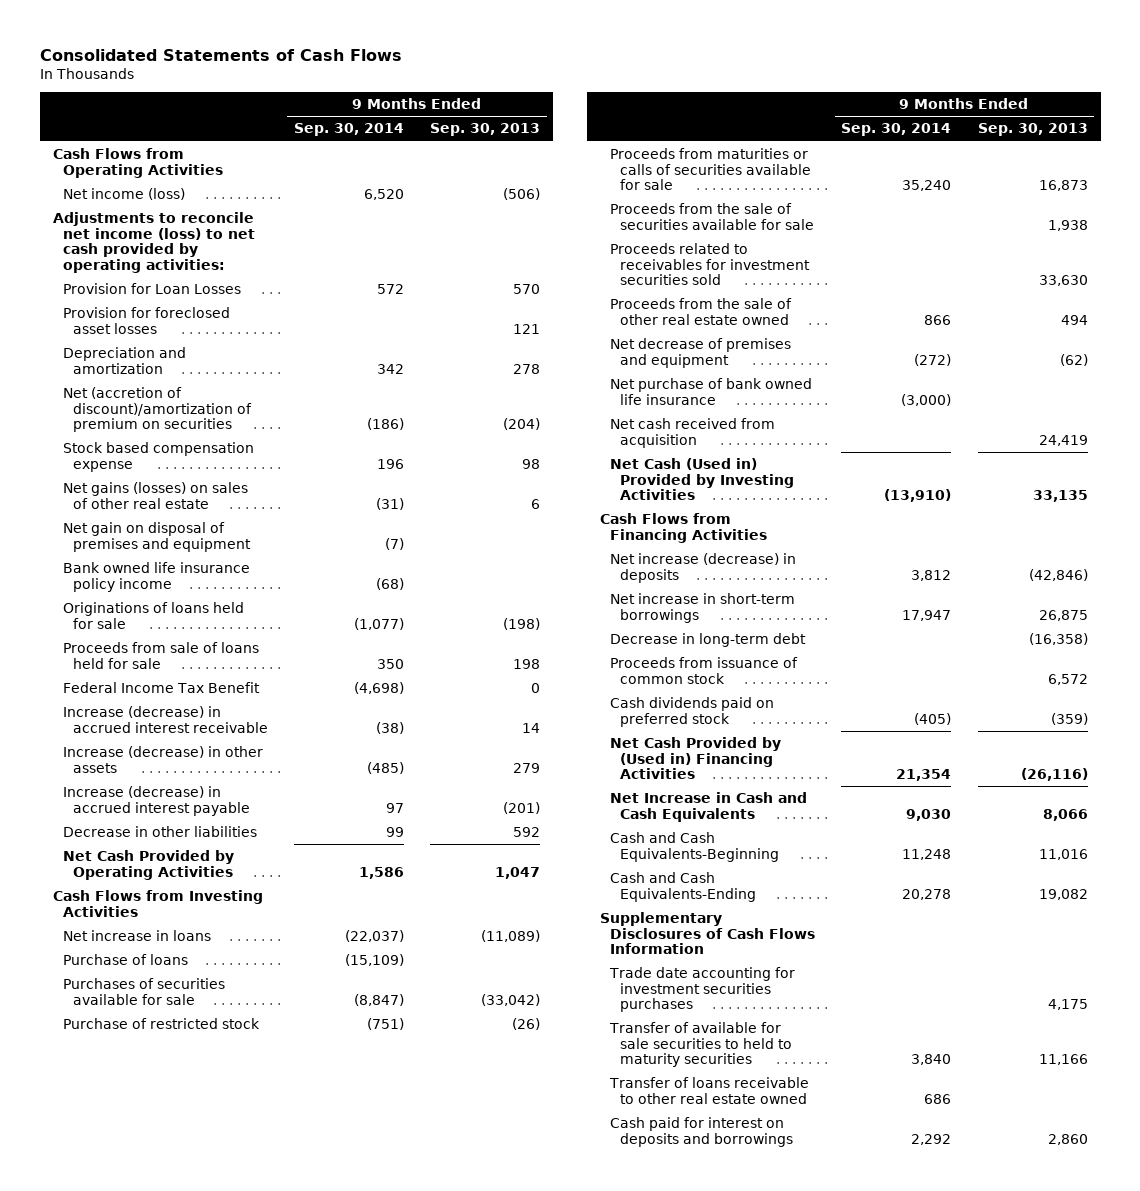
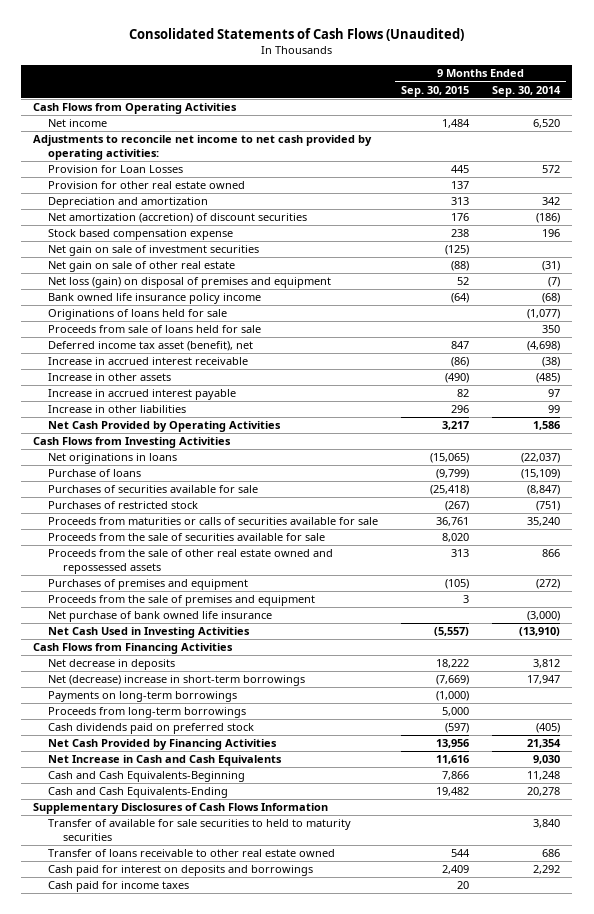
- Consolidated Statements of Cash Flows
+ Consolidated Statements of Cash Flows (Unaudited)
- | 9 Months Ended Sep. 30, 2014 | 9 Months Ended Sep. 30, 2013
+ | 9 Months Ended Sep. 30, 2015 | 9 Months Ended Sep. 30, 2014
- Net income (loss) | 6,520 | (506)
- Adjustments to reconcile net income (loss) to net cash provided by operating activities:
+ Net income | 1,484 | 6,520
+ Adjustments to reconcile net income to net cash provided by operating activities:
- Provision for foreclosed asset losses | | 121
+ Provision for other real estate owned | 137 |
- Net (accretion of discount)/amortization of premium on securities | (186) | (204)
+ Net amortization (accretion) of discount securities | 176 | (186)
- Net gains (losses) on sales of other real estate | (31) | 6
- Net gain on disposal of premises and equipment | (7) |
+ Net gain on sale of investment securities | (125) |
+ Net gain on sale of other real estate | (88) | (31)
+ Net loss (gain) on disposal of premises and equipment | 52 | (7)
- Federal Income Tax Benefit | (4,698) | 0
- Increase (decrease) in accrued interest receivable | (38) | 14
- Increase (decrease) in other assets | (485) | 279
- Increase (decrease) in accrued interest payable | 97 | (201)
- Decrease in other liabilities | 99 | 592
+ Deferred income tax asset (benefit), net | 847 | (4,698)
+ Increase in accrued interest receivable | (86) | (38)
+ Increase in other assets | (490) | (485)
+ Increase in accrued interest payable | 82 | 97
+ Increase in other liabilities | 296 | 99
- Net increase in loans | (22,037) | (11,089)
+ Net originations in loans | (15,065) | (22,037)
- Purchase of restricted stock | (751) | (26)
+ Purchases of restricted stock | (267) | (751)
- Proceeds related to receivables for investment securities sold | | 33,630
- Proceeds from the sale of other real estate owned | 866 | 494
- Net decrease of premises and equipment | (272) | (62)
+ Proceeds from the sale of other real estate owned and repossessed assets | 313 | 866
+ Purchases of premises and equipment | (105) | (272)
+ Proceeds from the sale of premises and equipment | 3 |
- Net cash received from acquisition | | 24,419
- Net Cash (Used in) Provided by Investing Activities | (13,910) | 33,135
+ Net Cash Used in Investing Activities | (5,557) | (13,910)
- Net increase (decrease) in deposits | 3,812 | (42,846)
- Net increase in short-term borrowings | 17,947 | 26,875
- Decrease in long-term debt | | (16,358)
- Proceeds from issuance of common stock | | 6,572
+ Net decrease in deposits | 18,222 | 3,812
+ Net (decrease) increase in short-term borrowings | (7,669) | 17,947
+ Payments on long-term borrowings | (1,000) |
+ Proceeds from long-term borrowings | 5,000 |
- Net Cash Provided by (Used in) Financing Activities | 21,354 | (26,116)
+ Net Cash Provided by Financing Activities | 13,956 | 21,354
- Trade date accounting for investment securities purchases | | 4,175
+ Cash paid for income taxes | 20 |

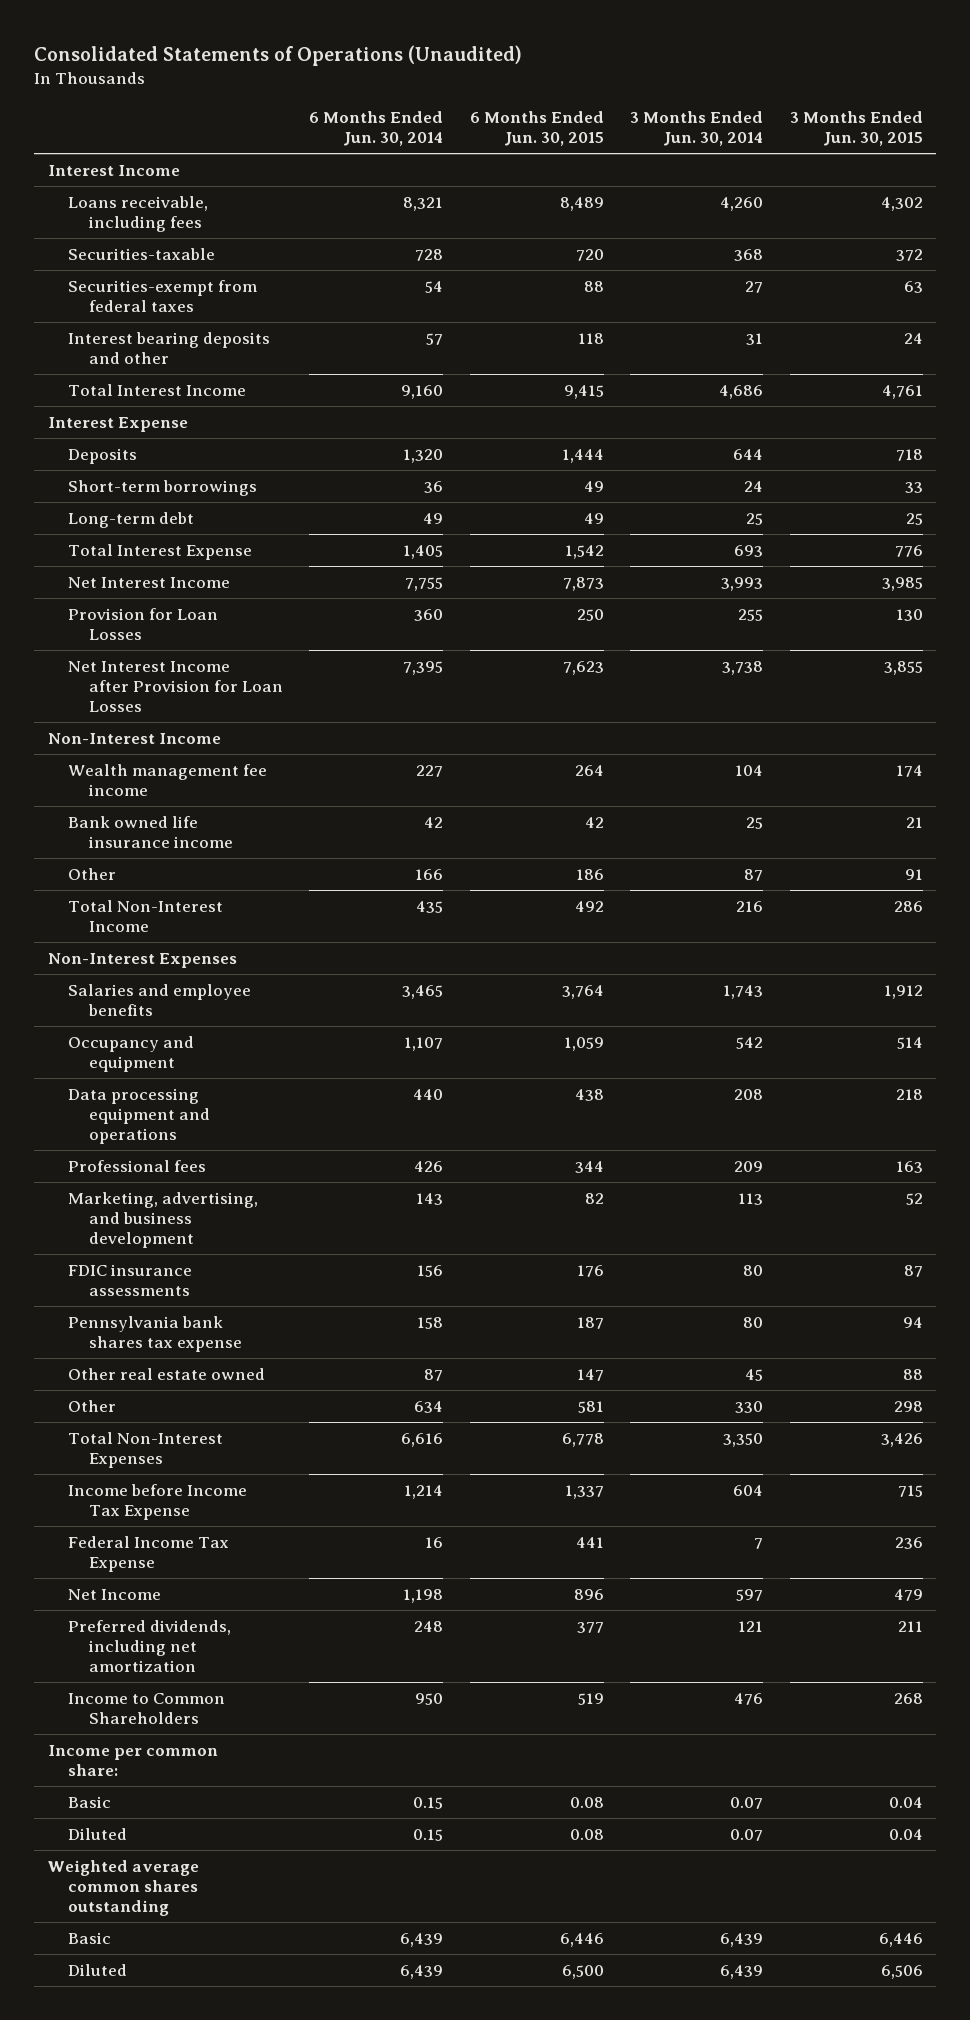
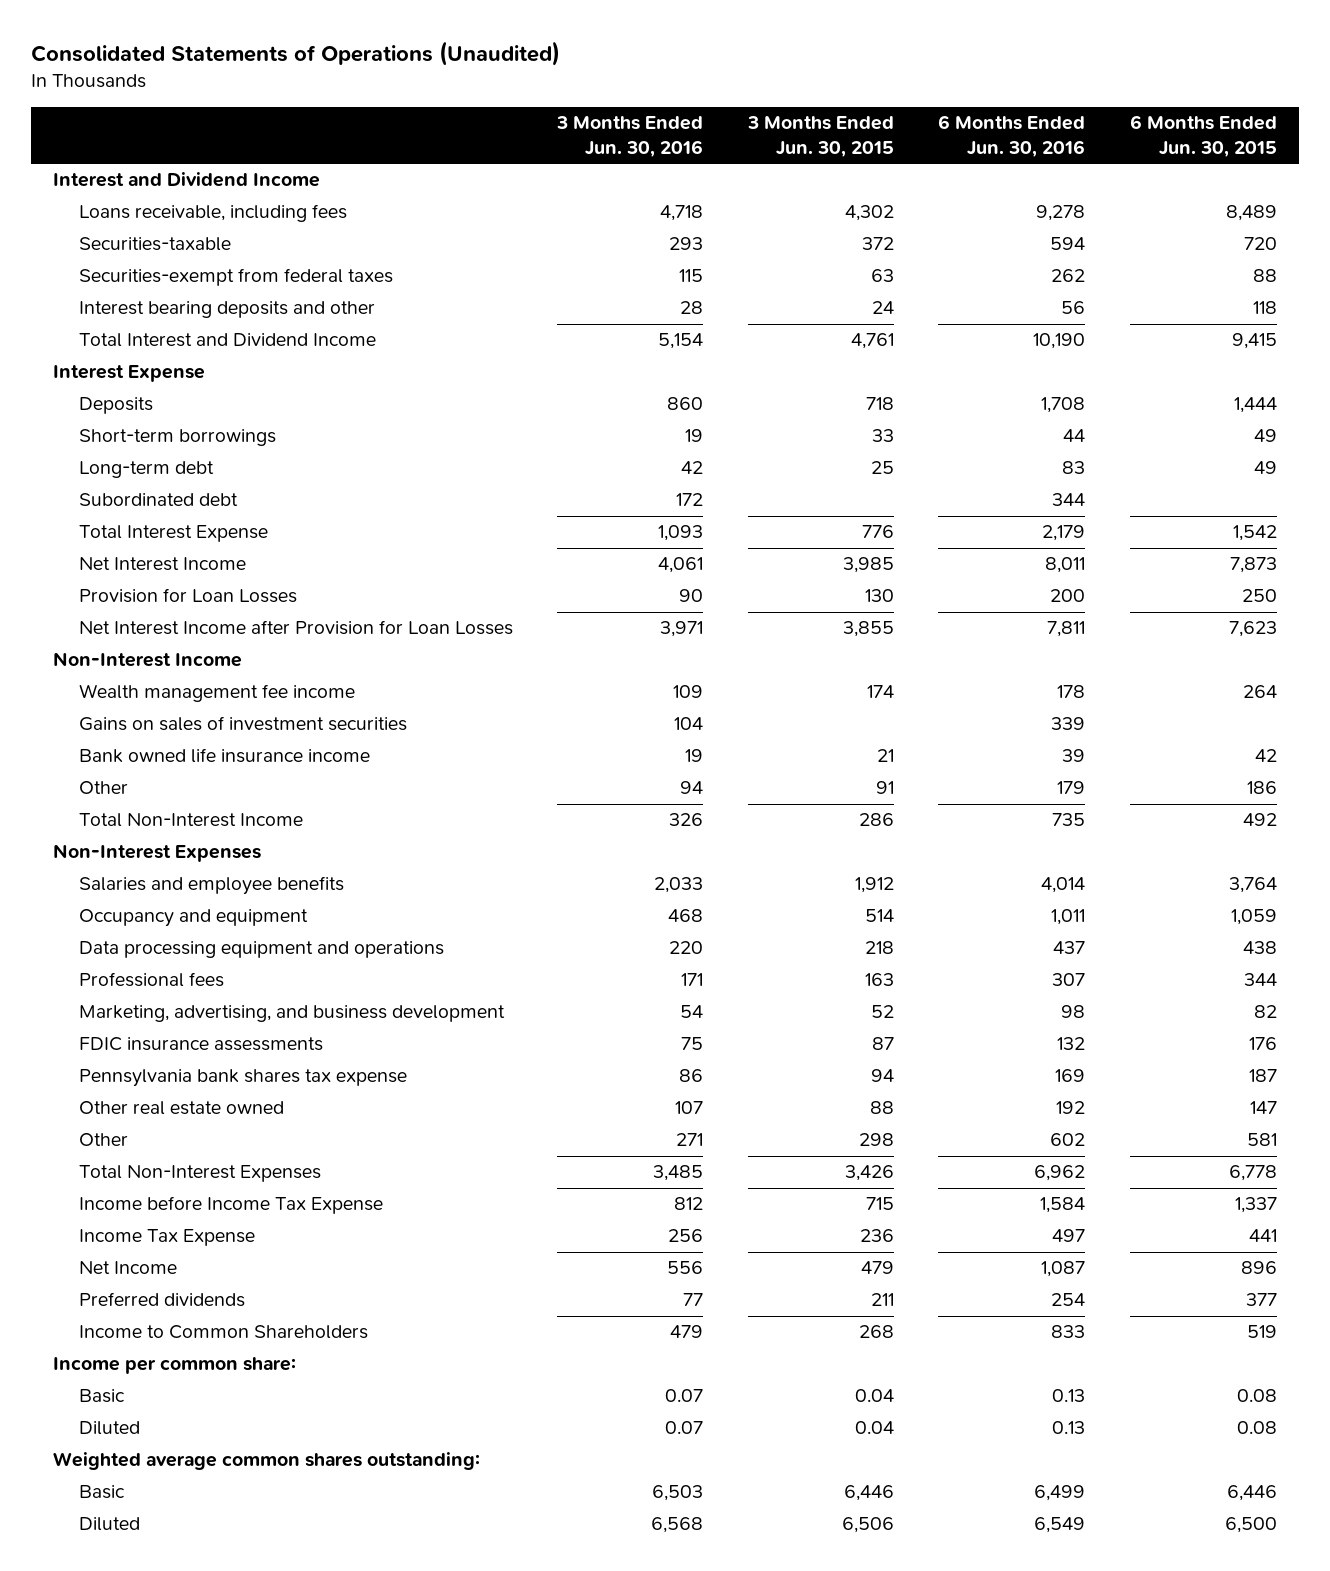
- | 6 Months Ended Jun. 30, 2014 | 6 Months Ended Jun. 30, 2015 | 3 Months Ended Jun. 30, 2014 | 3 Months Ended Jun. 30, 2015
+ | 3 Months Ended Jun. 30, 2016 | 3 Months Ended Jun. 30, 2015 | 6 Months Ended Jun. 30, 2016 | 6 Months Ended Jun. 30, 2015
- Interest Income
+ Interest and Dividend Income
- Total Interest Income | 9,160 | 9,415 | 4,686 | 4,761
+ Total Interest and Dividend Income | 5,154 | 4,761 | 10,190 | 9,415
+ Subordinated debt | 172 | | 344 |
+ Gains on sales of investment securities | 104 | | 339 |
- Federal Income Tax Expense | 16 | 441 | 7 | 236
+ Income Tax Expense | 256 | 236 | 497 | 441
- Preferred dividends, including net amortization | 248 | 377 | 121 | 211
+ Preferred dividends | 77 | 211 | 254 | 377
- Weighted average common shares outstanding
+ Weighted average common shares outstanding:

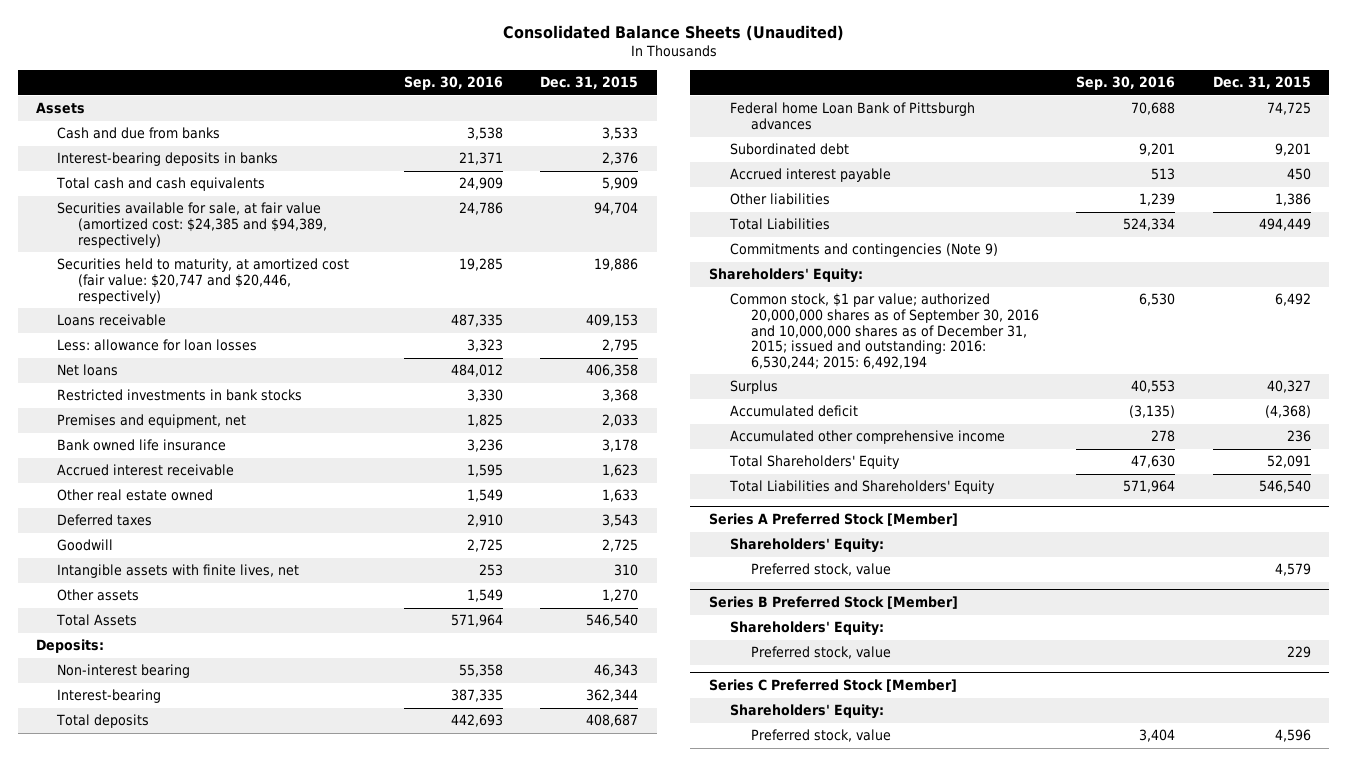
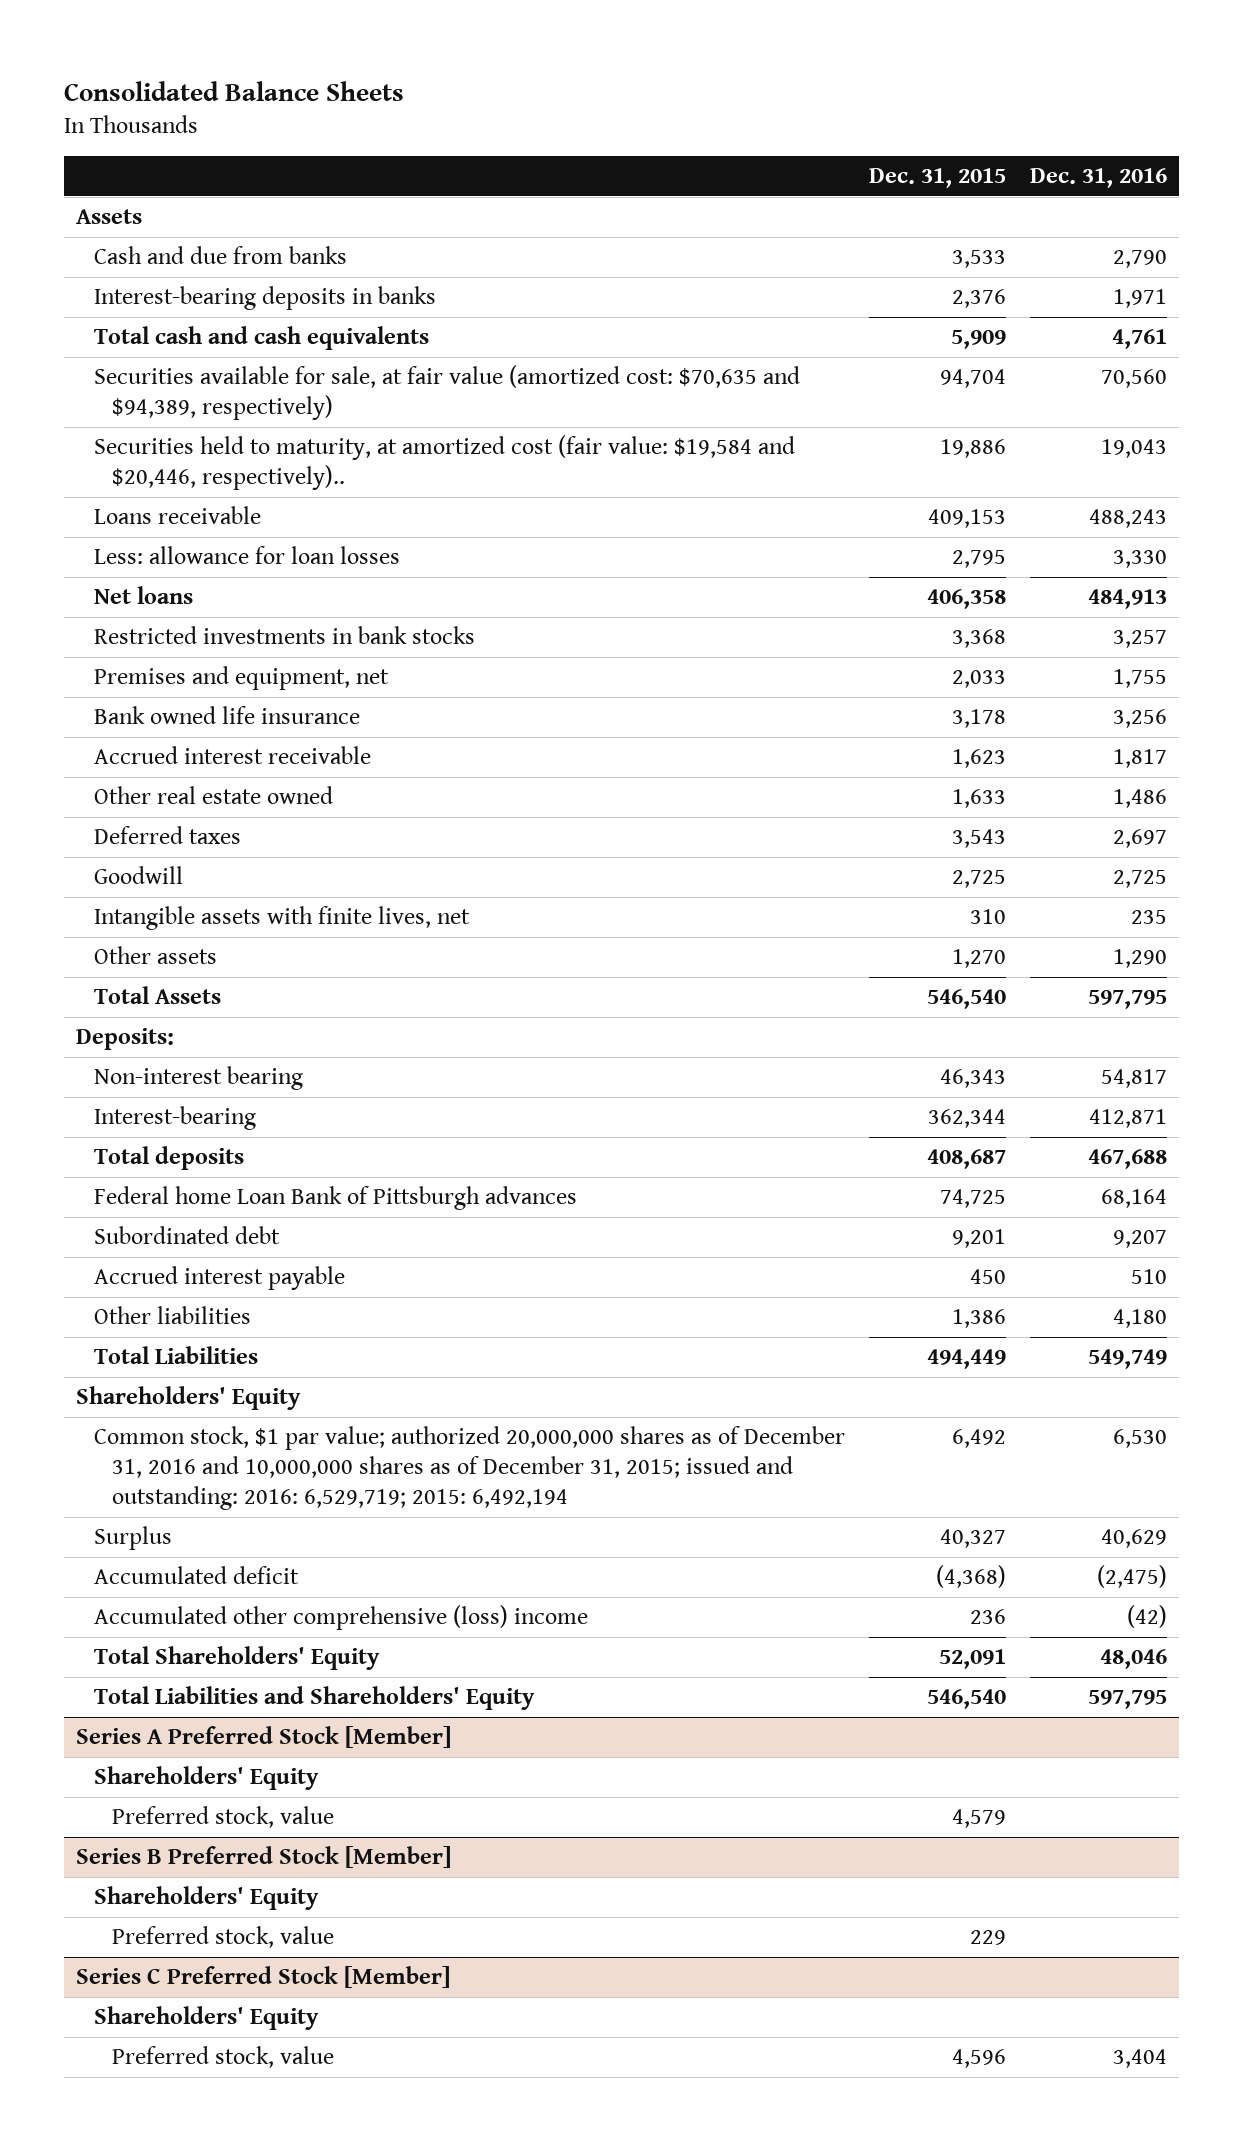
- Consolidated Balance Sheets (Unaudited)
+ Consolidated Balance Sheets
- | Sep. 30, 2016 | Dec. 31, 2015
+ | Dec. 31, 2015 | Dec. 31, 2016
- Securities available for sale, at fair value (amortized cost: $24,385 and $94,389, respectively) | 24,786 | 94,704
- Securities held to maturity, at amortized cost (fair value: $20,747 and $20,446, respectively) | 19,285 | 19,886
+ Securities available for sale, at fair value (amortized cost: $70,635 and $94,389, respectively) | 94,704 | 70,560
+ Securities held to maturity, at amortized cost (fair value: $19,584 and $20,446, respectively).. | 19,886 | 19,043
- Commitments and contingencies (Note 9)
- Shareholders' Equity:
- Common stock, $1 par value; authorized 20,000,000 shares as of September 30, 2016 and 10,000,000 shares as of December 31, 2015; issued and outstanding: 2016: 6,530,244; 2015: 6,492,194 | 6,530 | 6,492
+ Shareholders' Equity
+ Common stock, $1 par value; authorized 20,000,000 shares as of December 31, 2016 and 10,000,000 shares as of December 31, 2015; issued and outstanding: 2016: 6,529,719; 2015: 6,492,194 | 6,492 | 6,530
- Accumulated other comprehensive income | 278 | 236
+ Accumulated other comprehensive (loss) income | 236 | (42)
@ Series A Preferred Stock [Member]
- Shareholders' Equity:
+ Shareholders' Equity
@ Series B Preferred Stock [Member]
- Shareholders' Equity:
+ Shareholders' Equity
@ Series C Preferred Stock [Member]
- Shareholders' Equity:
+ Shareholders' Equity

